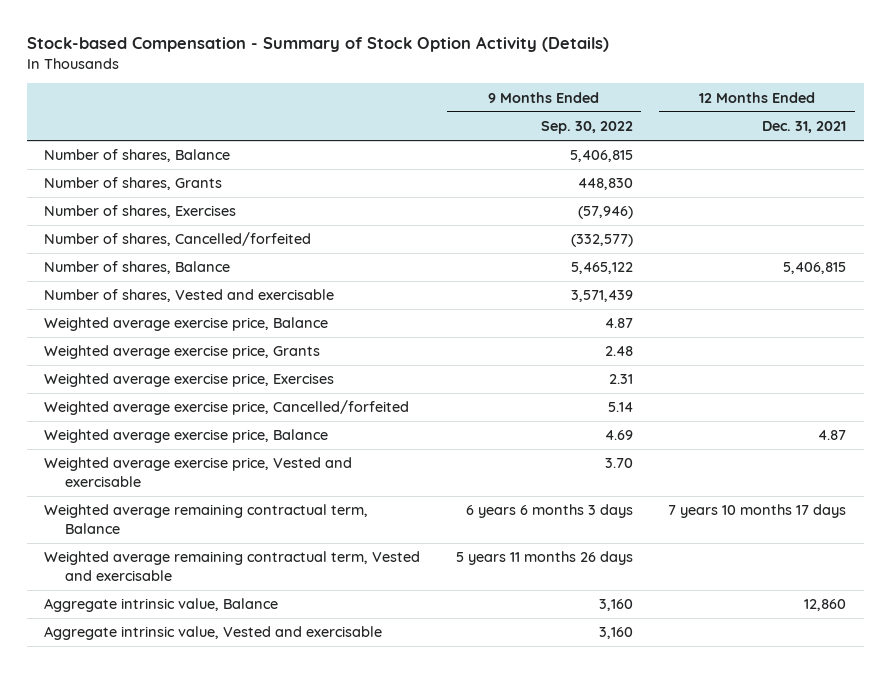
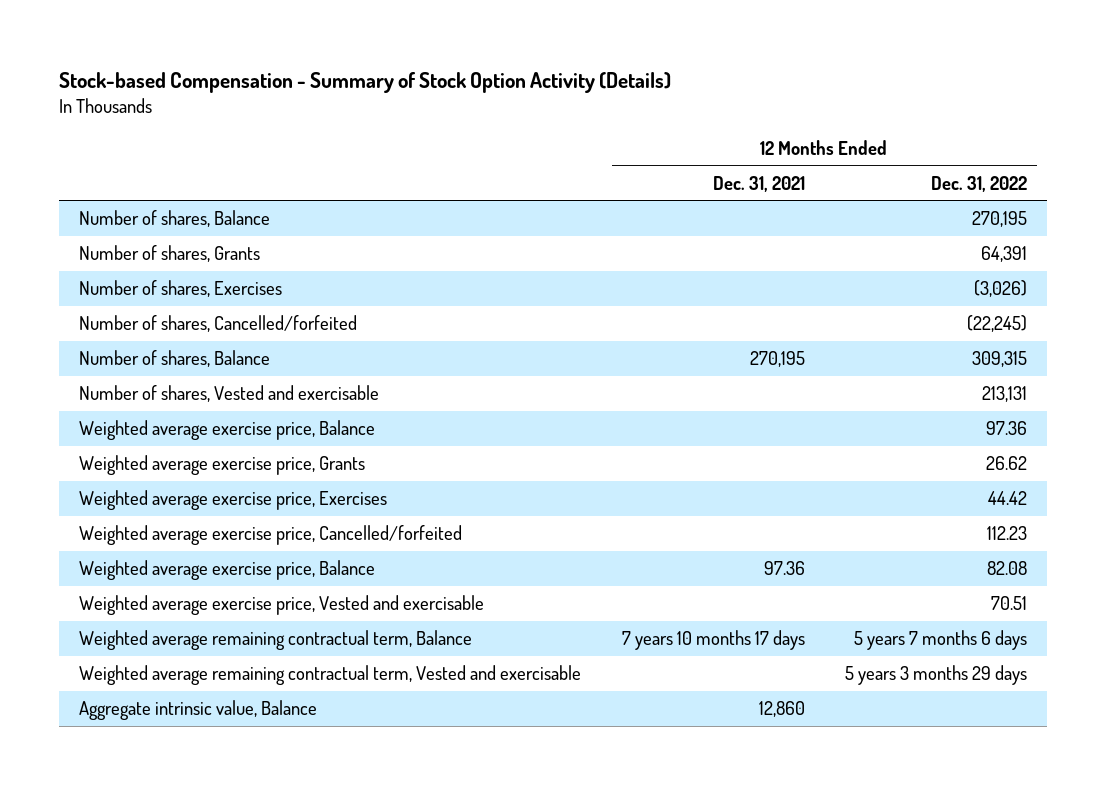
- | 9 Months Ended Sep. 30, 2022 | 12 Months Ended Dec. 31, 2021
+ | 12 Months Ended Dec. 31, 2021 | 12 Months Ended Dec. 31, 2022
- Number of shares, Balance | 5,465,122 | 5,406,815
+ Number of shares, Balance | 270,195 | 309,315
- Weighted average exercise price, Balance | 4.69 | 4.87
+ Weighted average exercise price, Balance | 97.36 | 82.08
- Aggregate intrinsic value, Vested and exercisable | 3,160 |

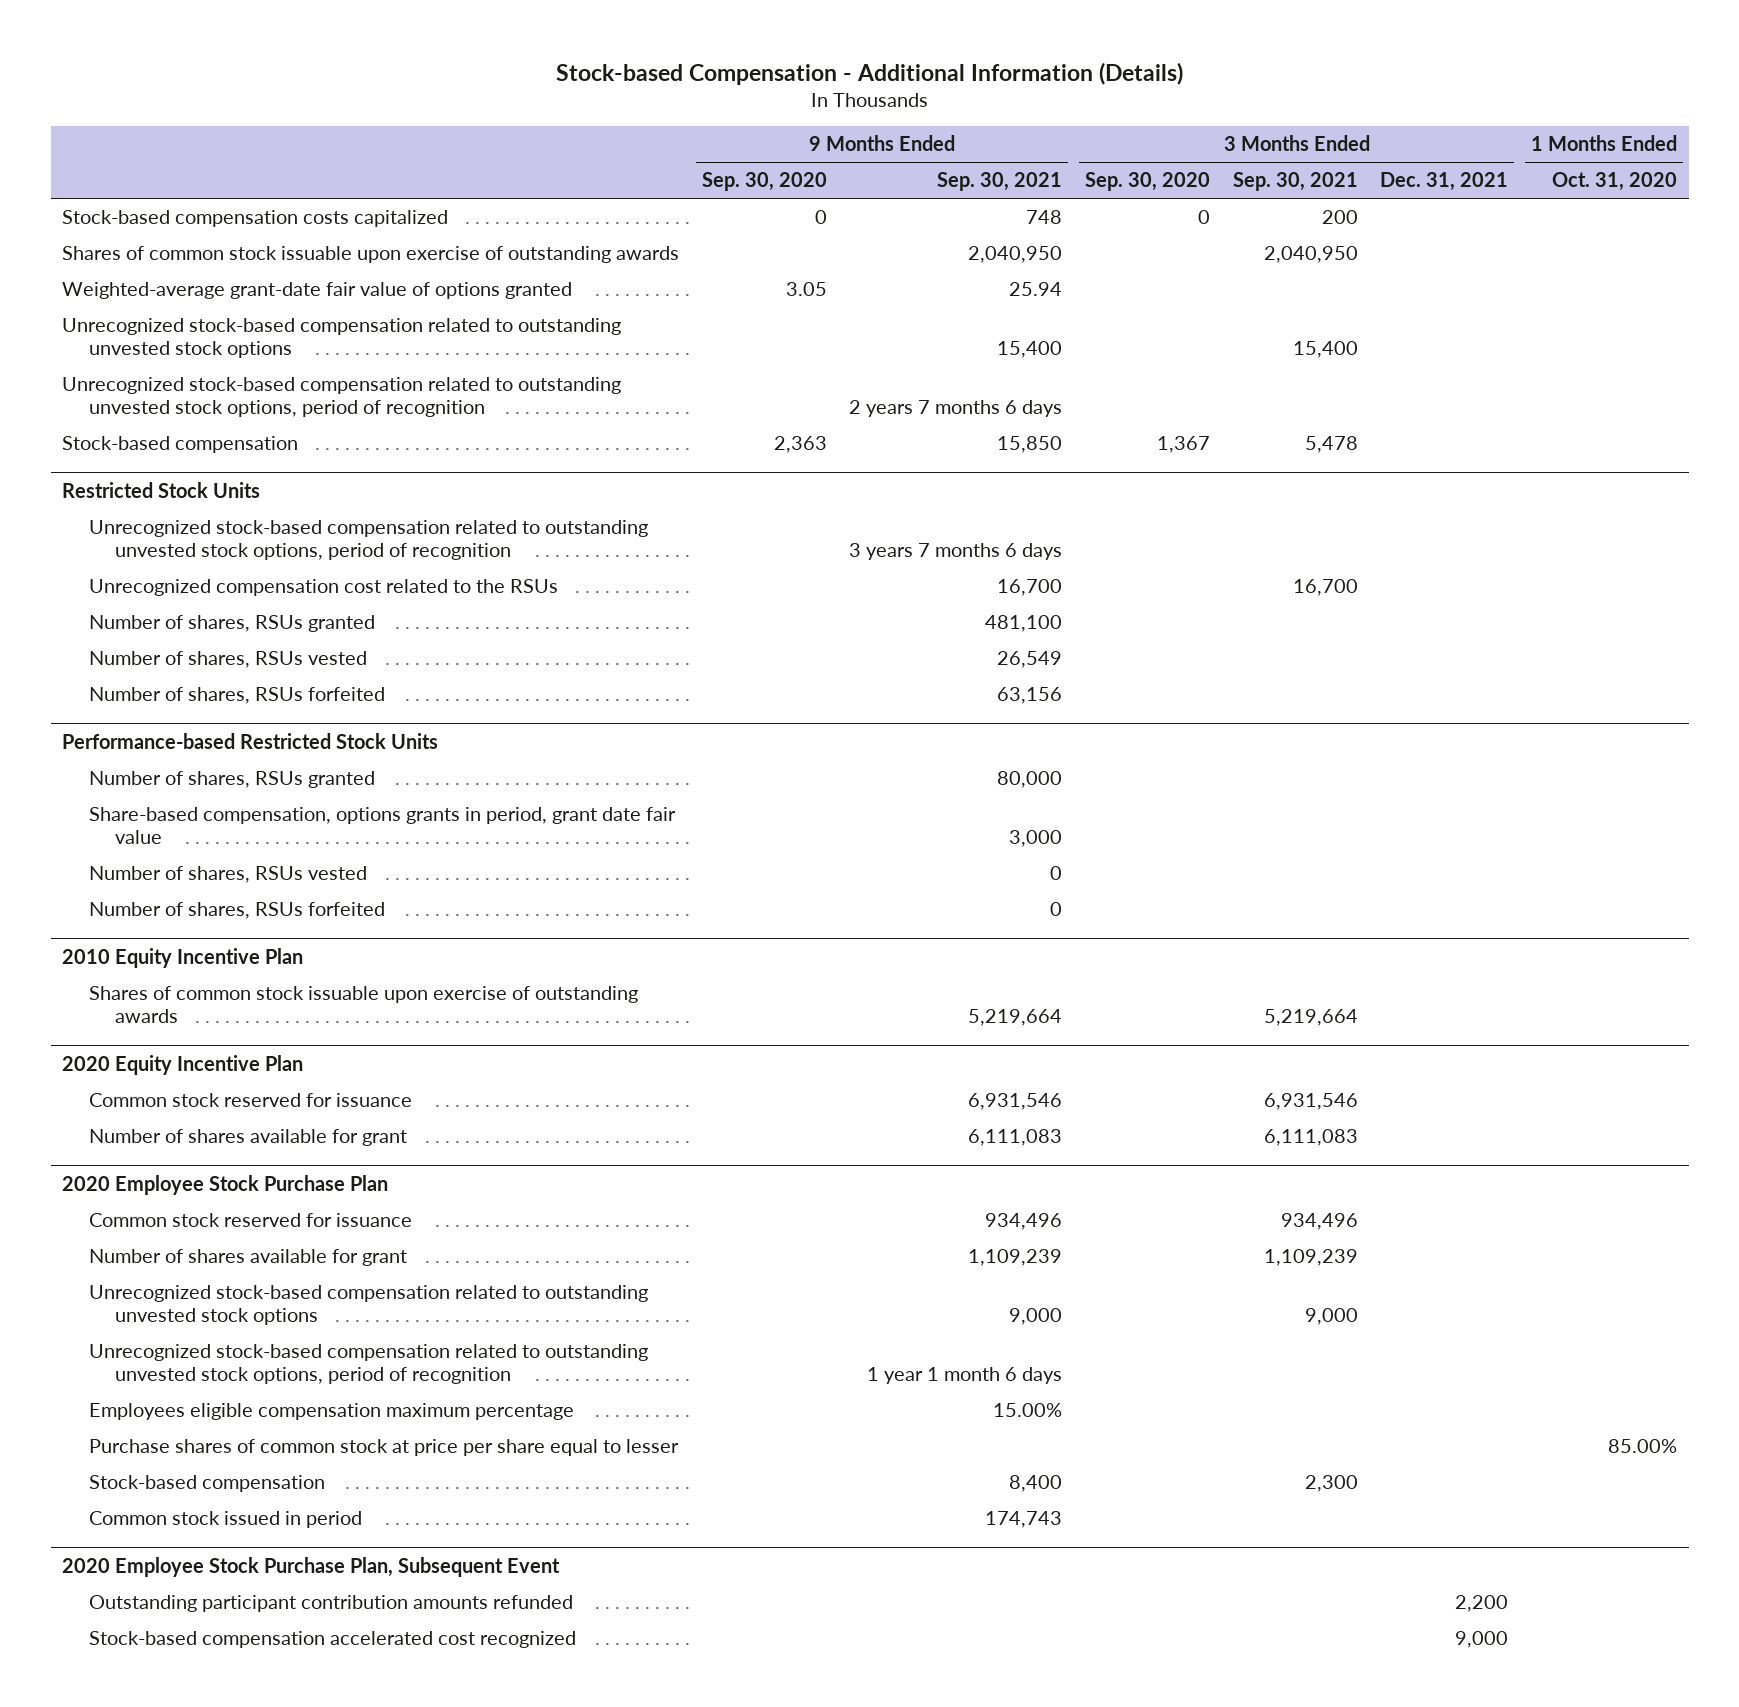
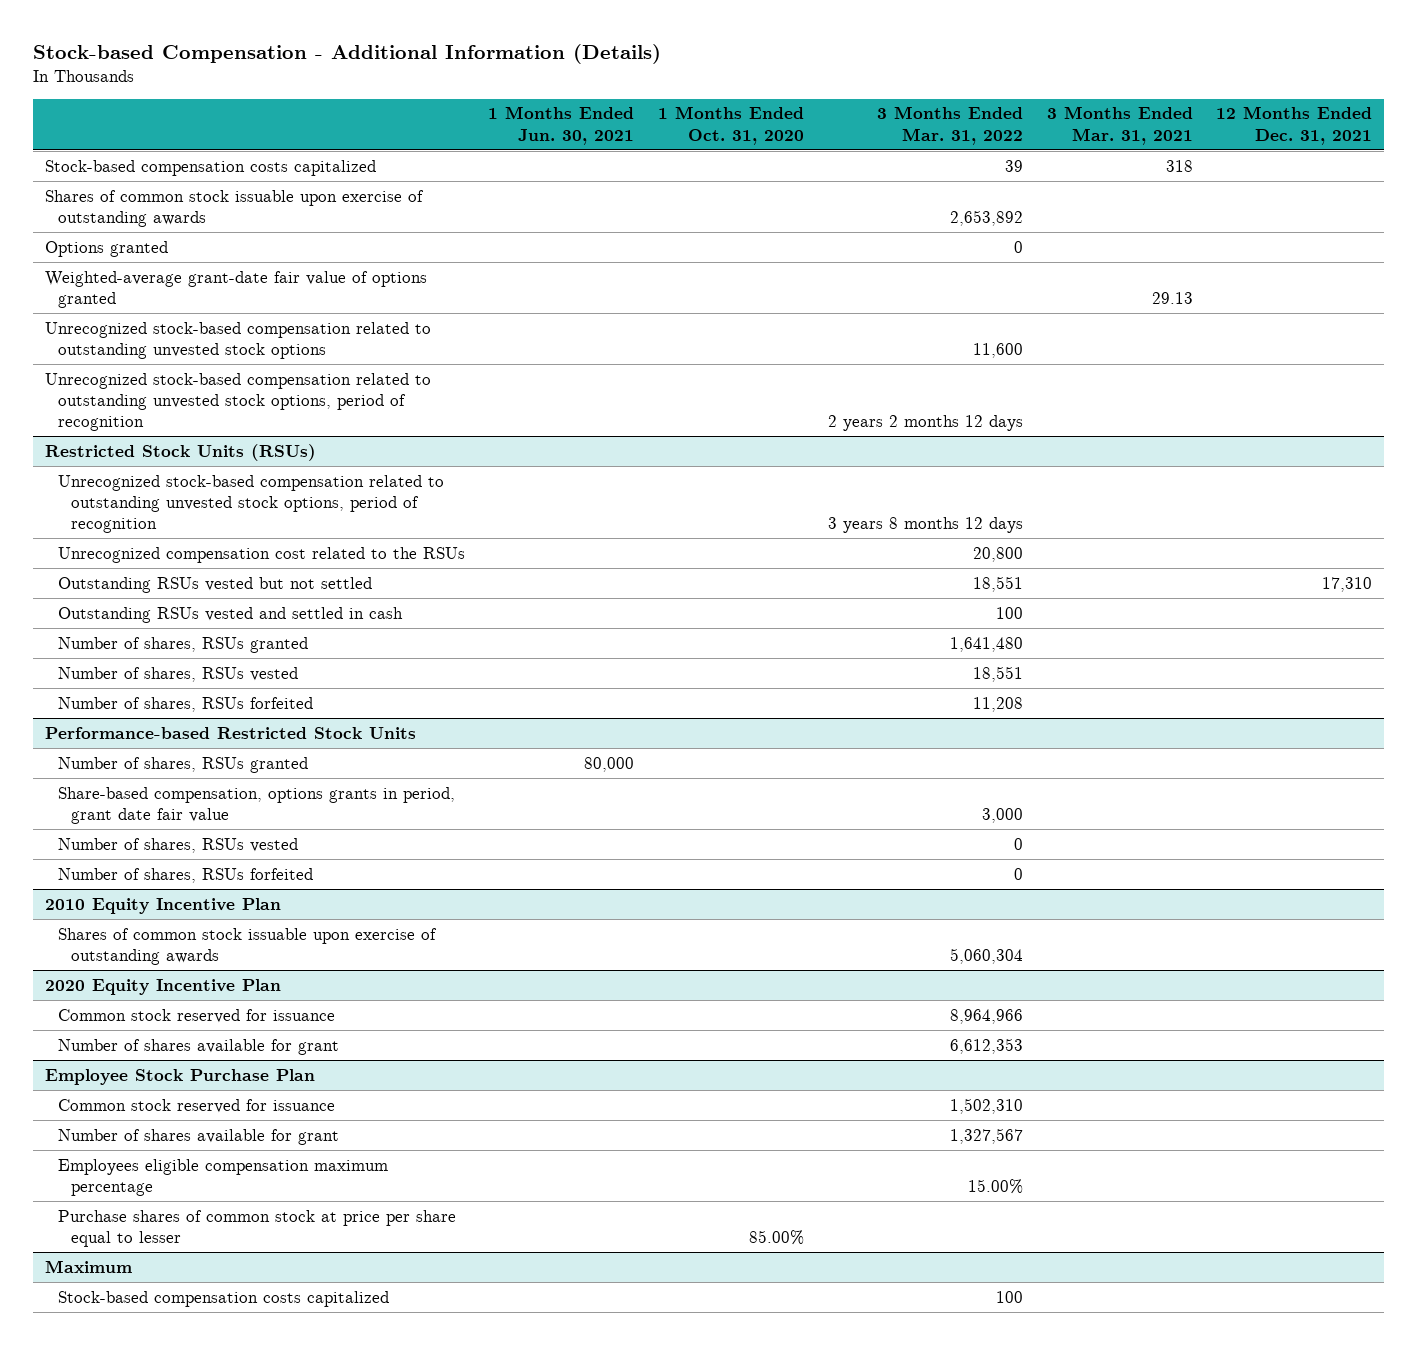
- | 9 Months Ended Sep. 30, 2020 | 9 Months Ended Sep. 30, 2021 | 3 Months Ended Sep. 30, 2020 | 3 Months Ended Sep. 30, 2021 | 3 Months Ended Dec. 31, 2021 | 1 Months Ended Oct. 31, 2020
+ | 1 Months Ended Jun. 30, 2021 | 1 Months Ended Oct. 31, 2020 | 3 Months Ended Mar. 31, 2022 | 3 Months Ended Mar. 31, 2021 | 12 Months Ended Dec. 31, 2021
+ Options granted | | | 0 | |
- Stock-based compensation | 2,363 | 15,850 | 1,367 | 5,478 | |
- Restricted Stock Units
+ Restricted Stock Units (RSUs)
+ Outstanding RSUs vested but not settled | | | 18,551 | | 17,310
+ Outstanding RSUs vested and settled in cash | | | 100 | |
- 2020 Employee Stock Purchase Plan
- Common stock reserved for issuance | | 934,496 | | 934,496 | |
- Number of shares available for grant | | 1,109,239 | | 1,109,239 | |
- Unrecognized stock-based compensation related to outstanding unvested stock options | | 9,000 | | 9,000 | |
- Unrecognized stock-based compensation related to outstanding unvested stock options, period of recognition | | 1 year 1 month 6 days | | | |
- Employees eligible compensation maximum percentage | | 15.00% | | | |
- Purchase shares of common stock at price per share equal to lesser | | | | | | 85.00%
- Stock-based compensation | | 8,400 | | 2,300 | |
- Common stock issued in period | | 174,743 | | | |
- 2020 Employee Stock Purchase Plan, Subsequent Event
- Outstanding participant contribution amounts refunded | | | | | 2,200 |
- Stock-based compensation accelerated cost recognized | | | | | 9,000 |
+ Employee Stock Purchase Plan
+ Common stock reserved for issuance | | | 1,502,310 | |
+ Number of shares available for grant | | | 1,327,567 | |
+ Employees eligible compensation maximum percentage | | | 15.00% | |
+ Purchase shares of common stock at price per share equal to lesser | | 85.00% | | |
+ Maximum
+ Stock-based compensation costs capitalized | | | 100 | |

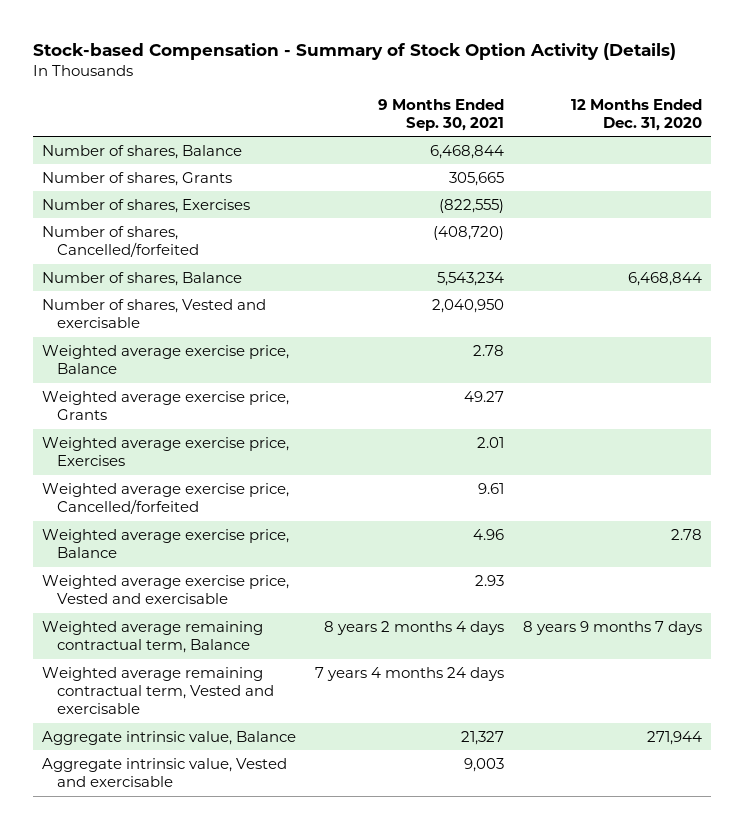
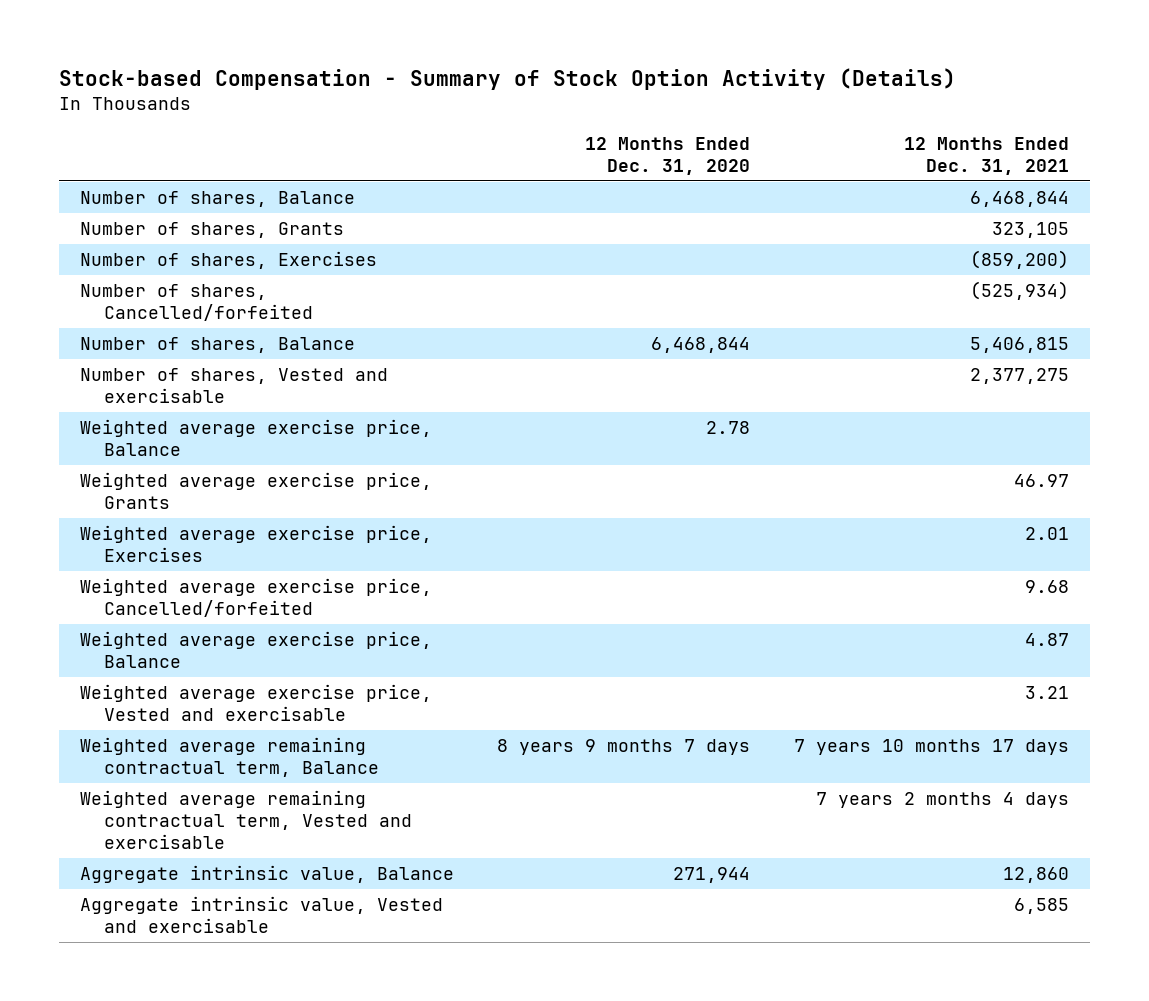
- | 9 Months Ended Sep. 30, 2021 | 12 Months Ended Dec. 31, 2020
+ | 12 Months Ended Dec. 31, 2020 | 12 Months Ended Dec. 31, 2021
moved up: Weighted average exercise price, Balance | 2.78 |
moved down: Weighted average exercise price, Balance | | 4.87

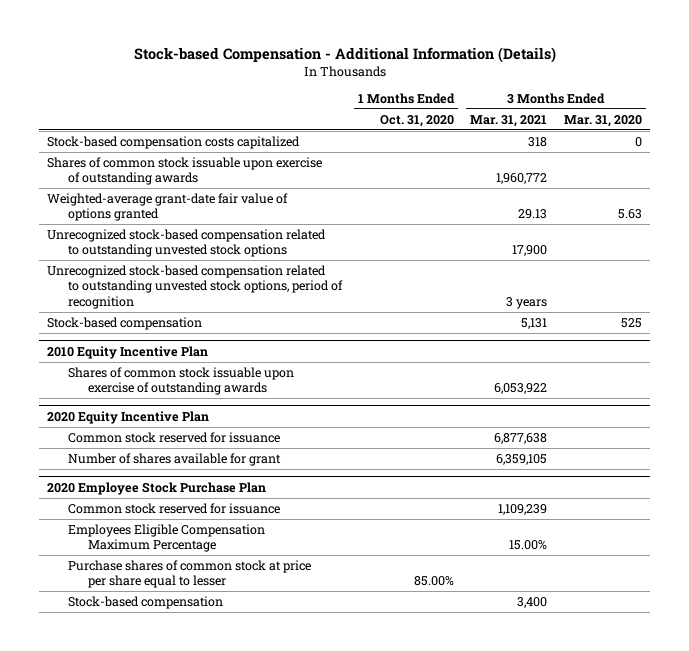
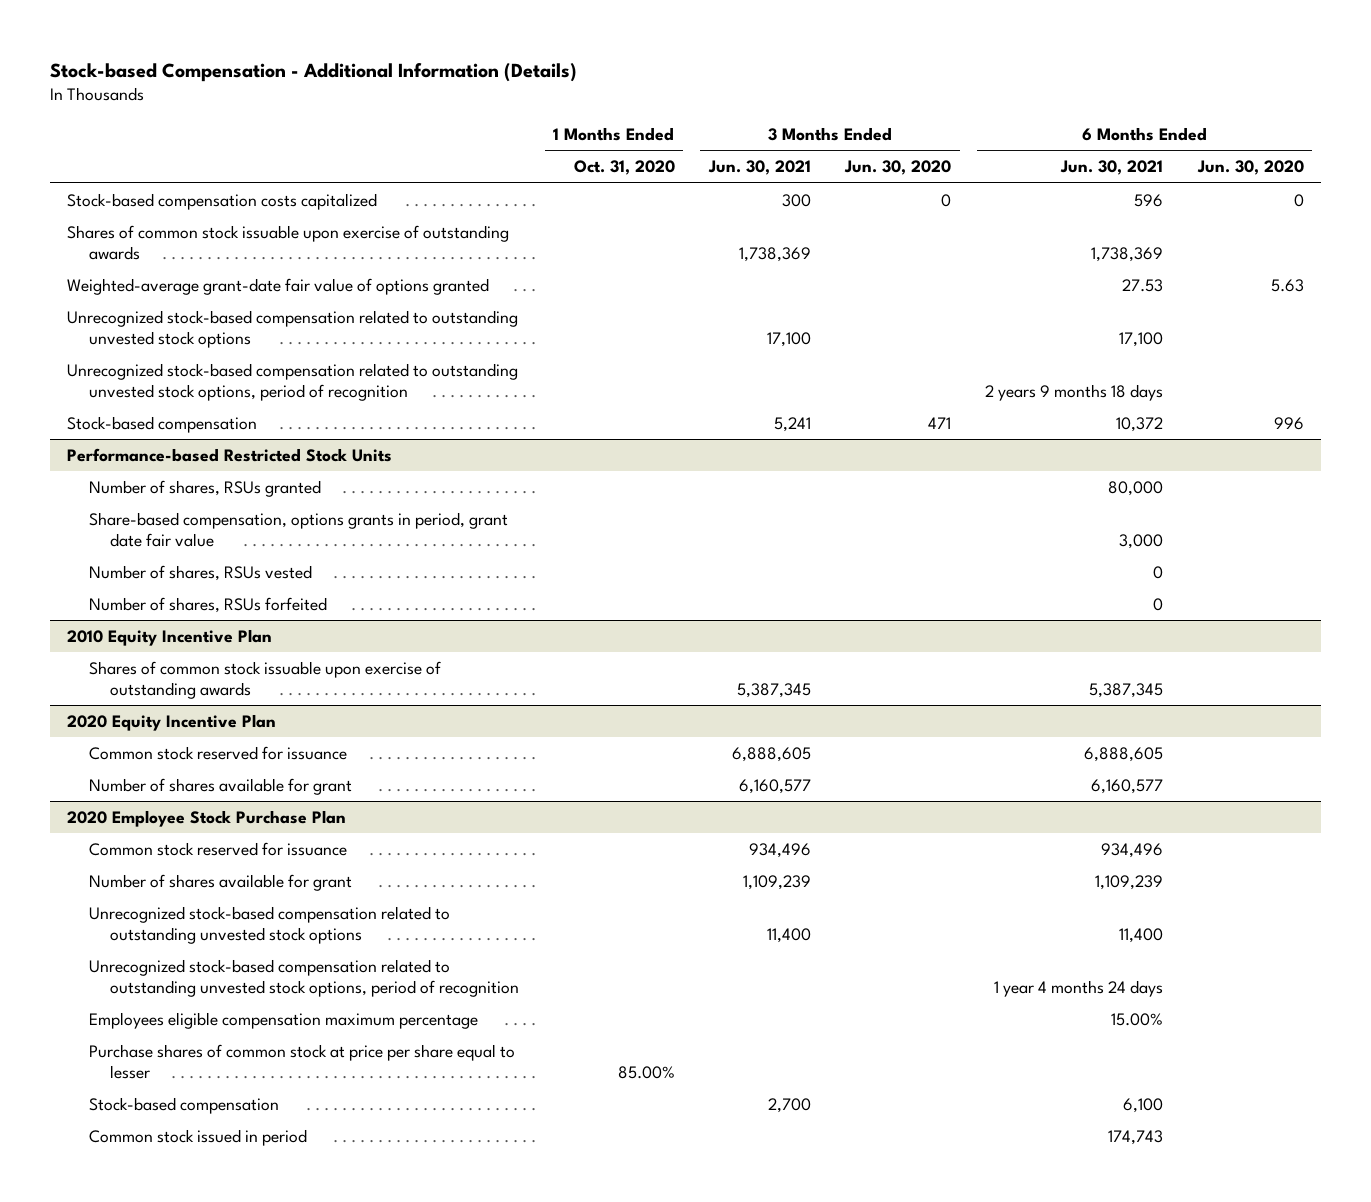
- | 1 Months Ended Oct. 31, 2020 | 3 Months Ended Mar. 31, 2021 | 3 Months Ended Mar. 31, 2020
+ | 1 Months Ended Oct. 31, 2020 | 3 Months Ended Jun. 30, 2021 | 3 Months Ended Jun. 30, 2020 | 6 Months Ended Jun. 30, 2021 | 6 Months Ended Jun. 30, 2020
+ Performance-based Restricted Stock Units
+ Number of shares, RSUs granted | | | | 80,000 |
+ Share-based compensation, options grants in period, grant date fair value | | | | 3,000 |
+ Number of shares, RSUs vested | | | | 0 |
+ Number of shares, RSUs forfeited | | | | 0 |
@ 2020 Employee Stock Purchase Plan
- Employees Eligible Compensation Maximum Percentage | | 15.00% |
+ Number of shares available for grant | | 1,109,239 | | 1,109,239 |
+ Unrecognized stock-based compensation related to outstanding unvested stock options | | 11,400 | | 11,400 |
+ Unrecognized stock-based compensation related to outstanding unvested stock options, period of recognition | | | | 1 year 4 months 24 days |
+ Employees eligible compensation maximum percentage | | | | 15.00% |
+ Common stock issued in period | | | | 174,743 |

